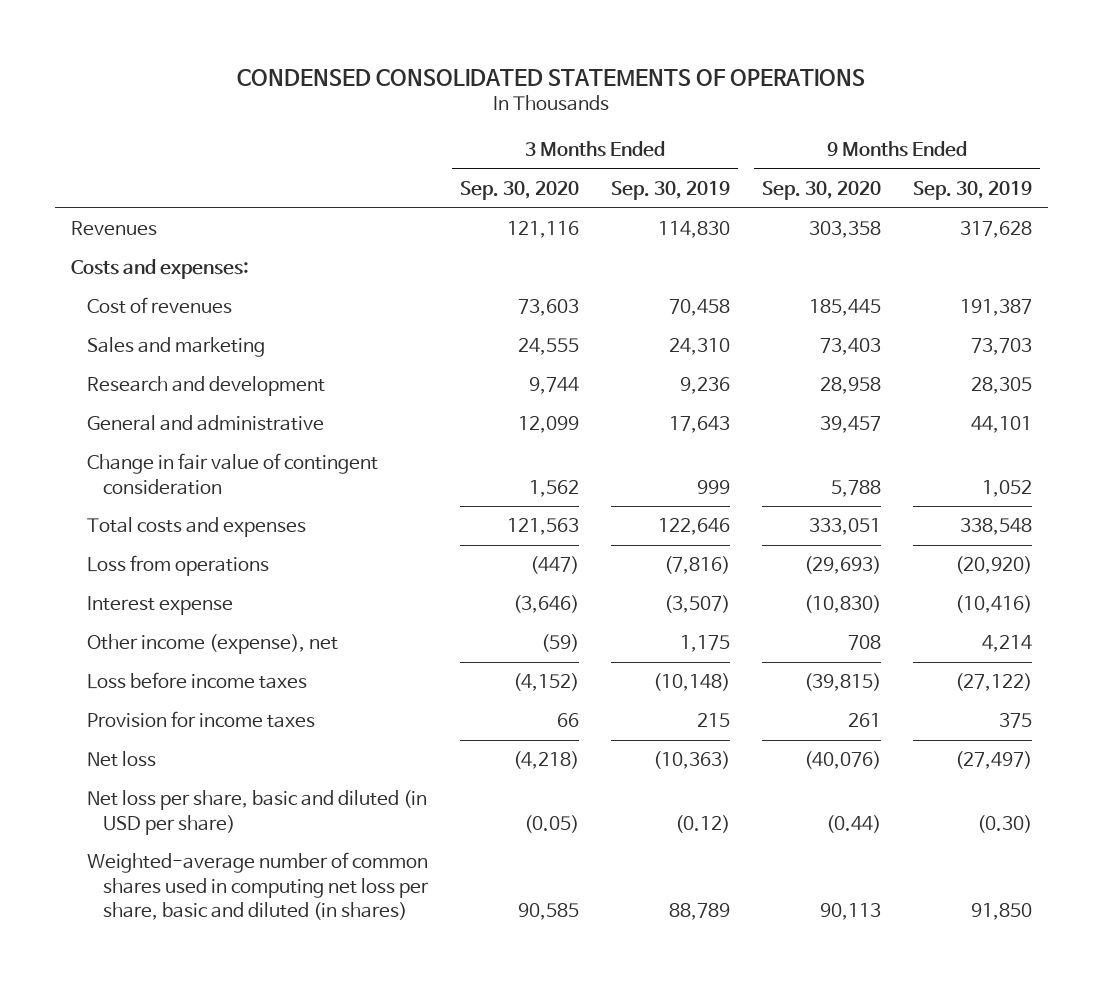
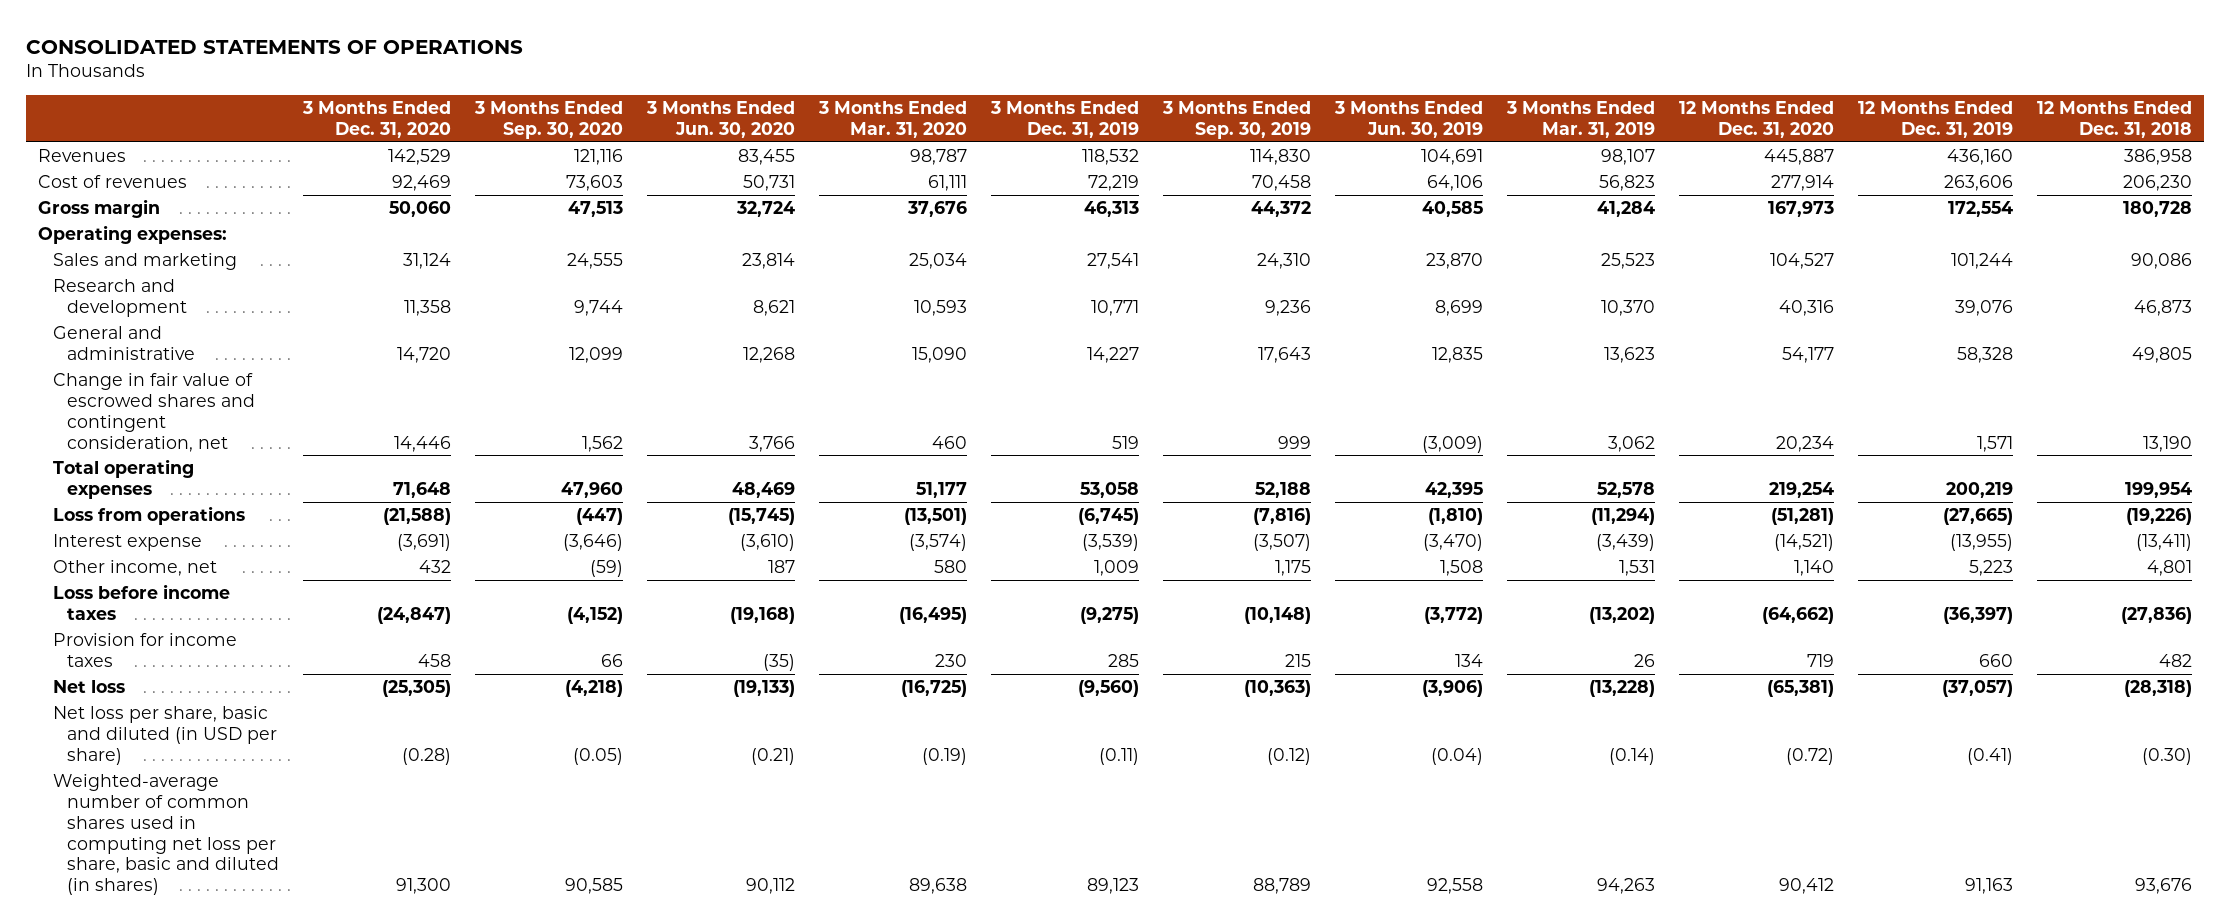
- CONDENSED CONSOLIDATED STATEMENTS OF OPERATIONS
+ CONSOLIDATED STATEMENTS OF OPERATIONS
- | 3 Months Ended Sep. 30, 2020 | 3 Months Ended Sep. 30, 2019 | 9 Months Ended Sep. 30, 2020 | 9 Months Ended Sep. 30, 2019
+ | 3 Months Ended Dec. 31, 2020 | 3 Months Ended Sep. 30, 2020 | 3 Months Ended Jun. 30, 2020 | 3 Months Ended Mar. 31, 2020 | 3 Months Ended Dec. 31, 2019 | 3 Months Ended Sep. 30, 2019 | 3 Months Ended Jun. 30, 2019 | 3 Months Ended Mar. 31, 2019 | 12 Months Ended Dec. 31, 2020 | 12 Months Ended Dec. 31, 2019 | 12 Months Ended Dec. 31, 2018
- Costs and expenses:
+ Gross margin | 50,060 | 47,513 | 32,724 | 37,676 | 46,313 | 44,372 | 40,585 | 41,284 | 167,973 | 172,554 | 180,728
+ Operating expenses:
- Change in fair value of contingent consideration | 1,562 | 999 | 5,788 | 1,052
- Total costs and expenses | 121,563 | 122,646 | 333,051 | 338,548
+ Change in fair value of escrowed shares and contingent consideration, net | 14,446 | 1,562 | 3,766 | 460 | 519 | 999 | (3,009) | 3,062 | 20,234 | 1,571 | 13,190
+ Total operating expenses | 71,648 | 47,960 | 48,469 | 51,177 | 53,058 | 52,188 | 42,395 | 52,578 | 219,254 | 200,219 | 199,954
- Other income (expense), net | (59) | 1,175 | 708 | 4,214
+ Other income, net | 432 | (59) | 187 | 580 | 1,009 | 1,175 | 1,508 | 1,531 | 1,140 | 5,223 | 4,801

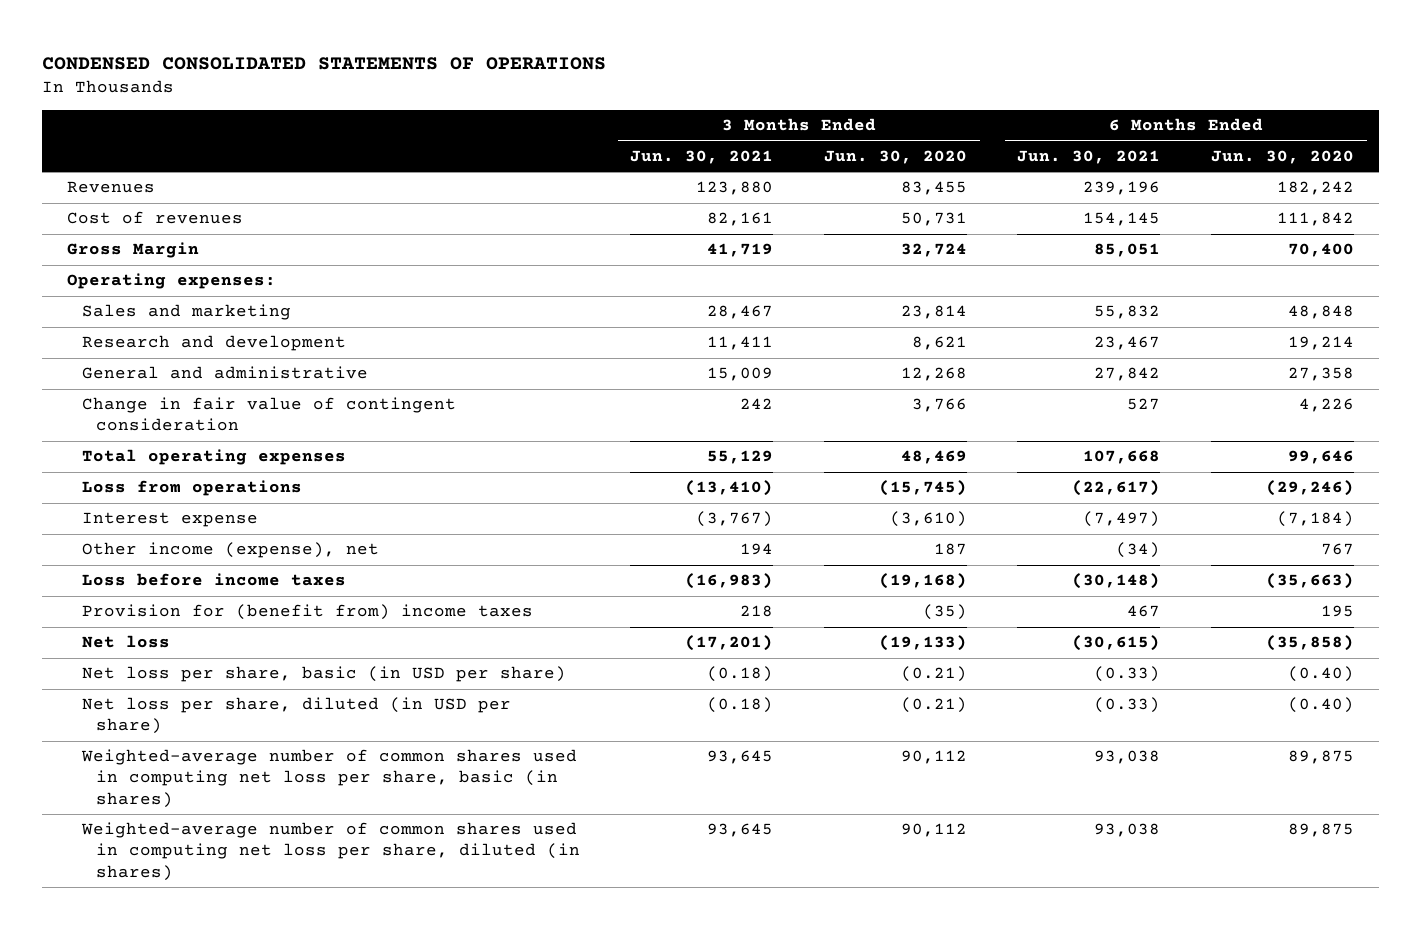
- CONSOLIDATED STATEMENTS OF OPERATIONS
+ CONDENSED CONSOLIDATED STATEMENTS OF OPERATIONS
- | 3 Months Ended Dec. 31, 2020 | 3 Months Ended Sep. 30, 2020 | 3 Months Ended Jun. 30, 2020 | 3 Months Ended Mar. 31, 2020 | 3 Months Ended Dec. 31, 2019 | 3 Months Ended Sep. 30, 2019 | 3 Months Ended Jun. 30, 2019 | 3 Months Ended Mar. 31, 2019 | 12 Months Ended Dec. 31, 2020 | 12 Months Ended Dec. 31, 2019 | 12 Months Ended Dec. 31, 2018
+ | 3 Months Ended Jun. 30, 2021 | 3 Months Ended Jun. 30, 2020 | 6 Months Ended Jun. 30, 2021 | 6 Months Ended Jun. 30, 2020
- Gross margin | 50,060 | 47,513 | 32,724 | 37,676 | 46,313 | 44,372 | 40,585 | 41,284 | 167,973 | 172,554 | 180,728
+ Gross Margin | 41,719 | 32,724 | 85,051 | 70,400
- Change in fair value of escrowed shares and contingent consideration, net | 14,446 | 1,562 | 3,766 | 460 | 519 | 999 | (3,009) | 3,062 | 20,234 | 1,571 | 13,190
+ Change in fair value of contingent consideration | 242 | 3,766 | 527 | 4,226
- Other income, net | 432 | (59) | 187 | 580 | 1,009 | 1,175 | 1,508 | 1,531 | 1,140 | 5,223 | 4,801
+ Other income (expense), net | 194 | 187 | (34) | 767
- Provision for income taxes | 458 | 66 | (35) | 230 | 285 | 215 | 134 | 26 | 719 | 660 | 482
+ Provision for (benefit from) income taxes | 218 | (35) | 467 | 195
- Net loss per share, basic and diluted (in USD per share) | (0.28) | (0.05) | (0.21) | (0.19) | (0.11) | (0.12) | (0.04) | (0.14) | (0.72) | (0.41) | (0.30)
- Weighted-average number of common shares used in computing net loss per share, basic and diluted (in shares) | 91,300 | 90,585 | 90,112 | 89,638 | 89,123 | 88,789 | 92,558 | 94,263 | 90,412 | 91,163 | 93,676
+ Net loss per share, basic (in USD per share) | (0.18) | (0.21) | (0.33) | (0.40)
+ Net loss per share, diluted (in USD per share) | (0.18) | (0.21) | (0.33) | (0.40)
+ Weighted-average number of common shares used in computing net loss per share, basic (in shares) | 93,645 | 90,112 | 93,038 | 89,875
+ Weighted-average number of common shares used in computing net loss per share, diluted (in shares) | 93,645 | 90,112 | 93,038 | 89,875

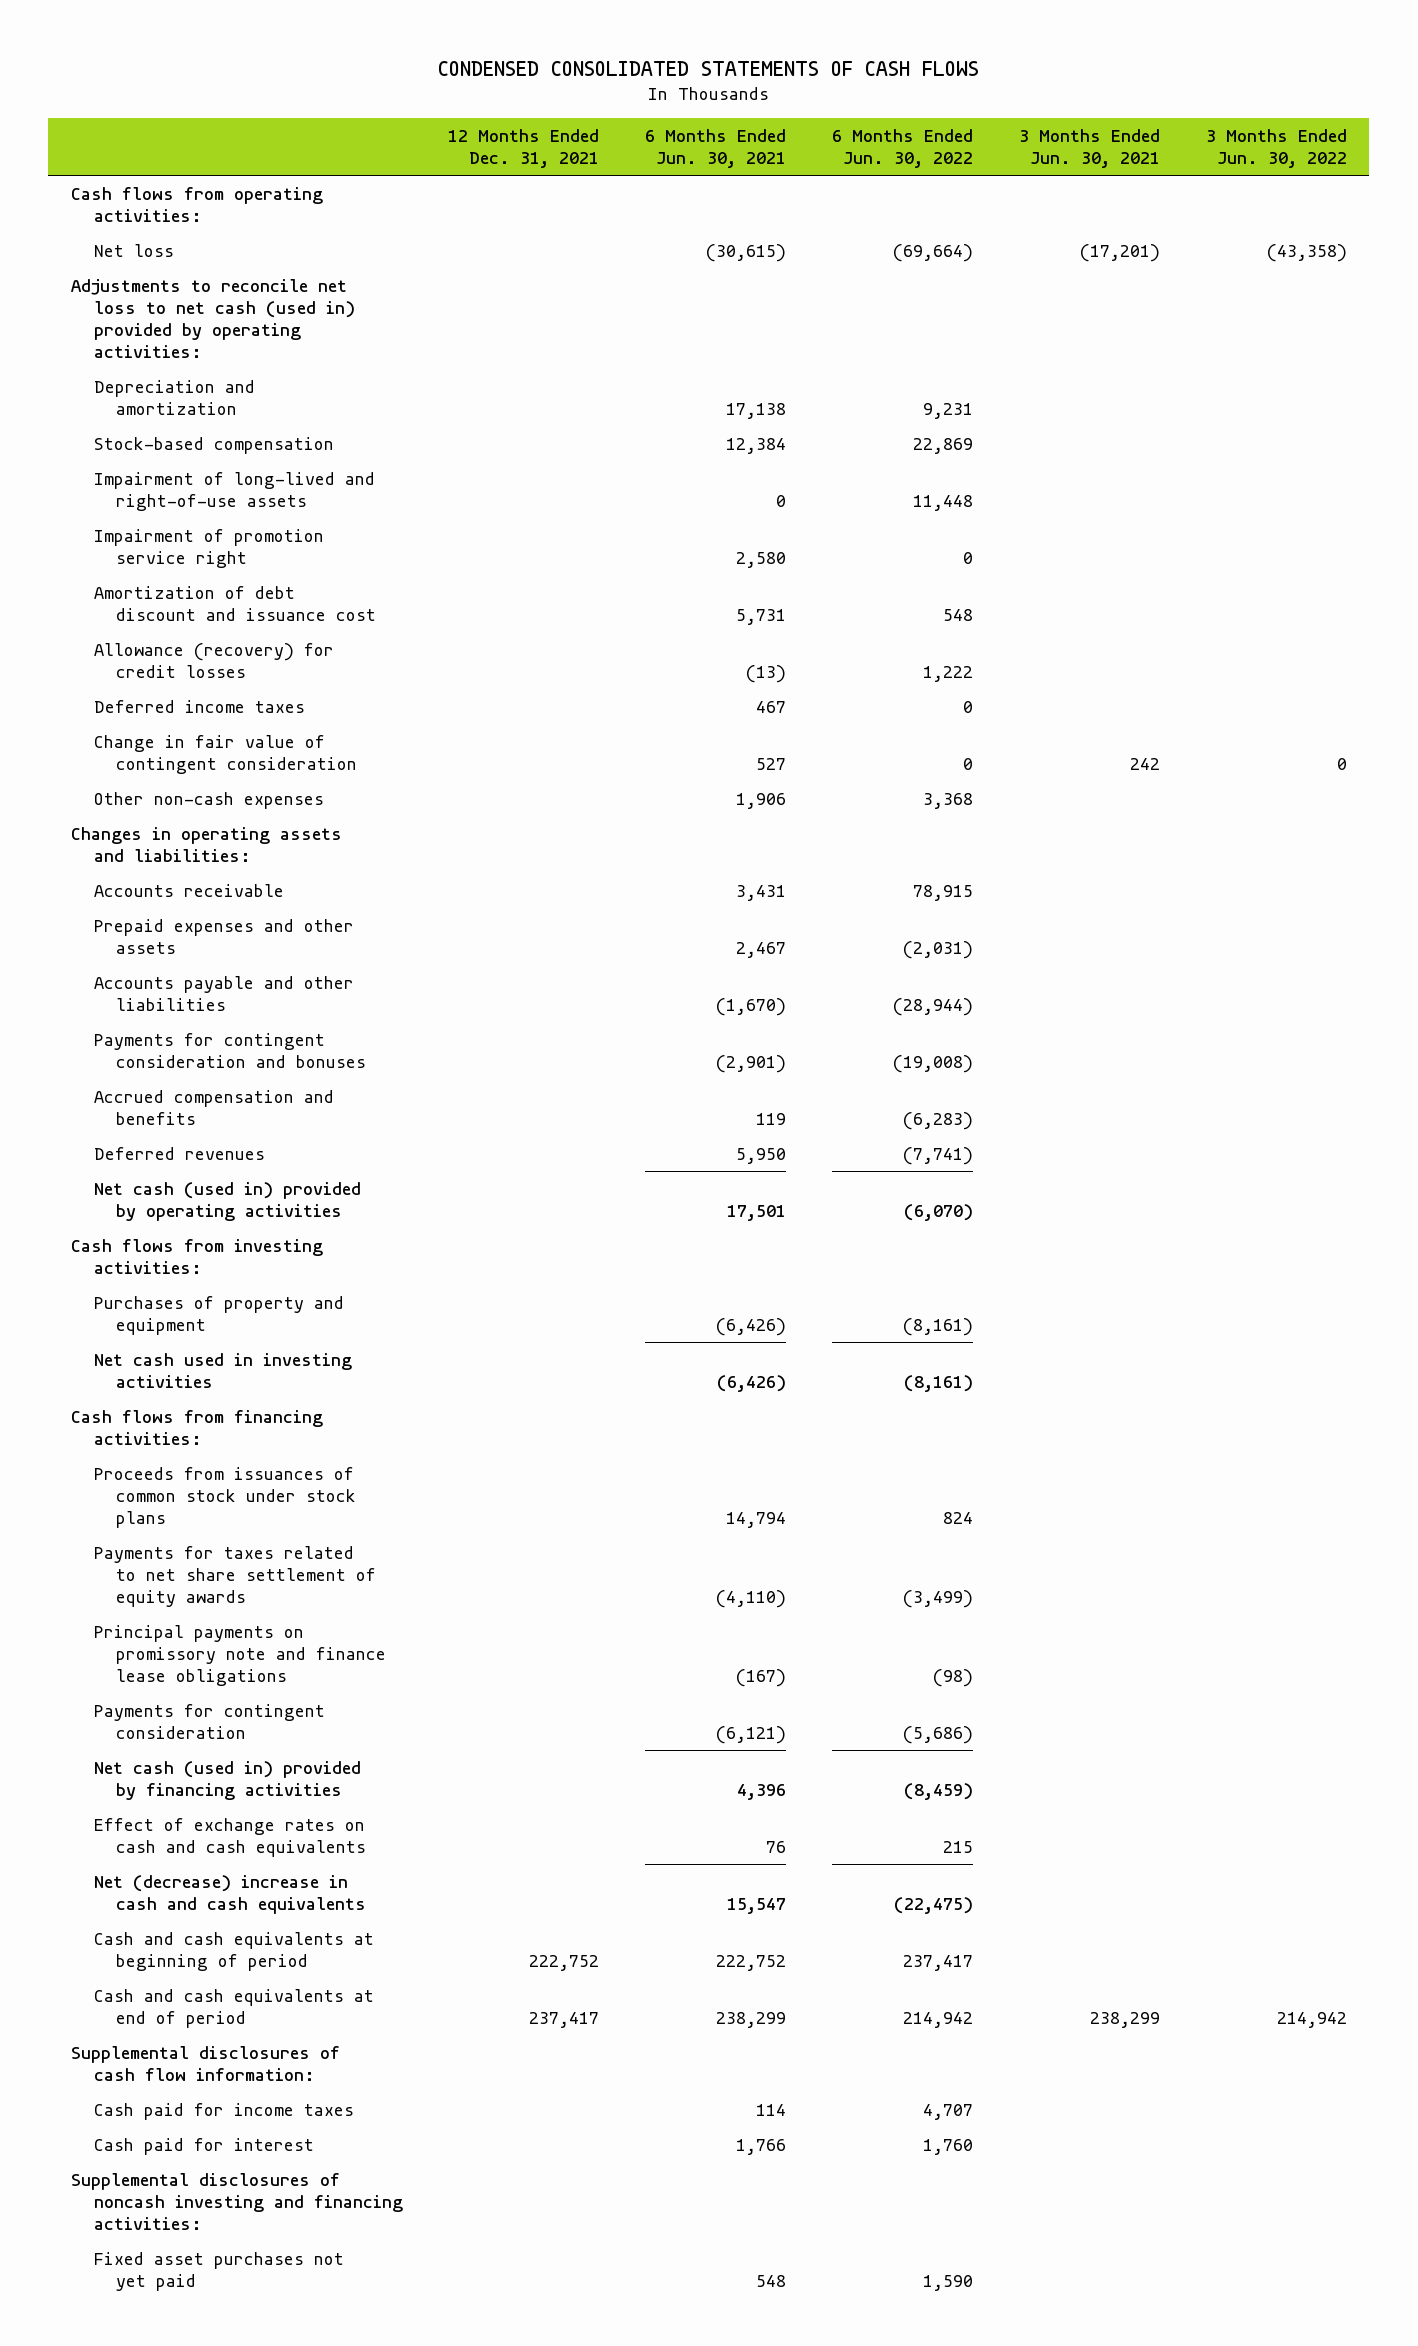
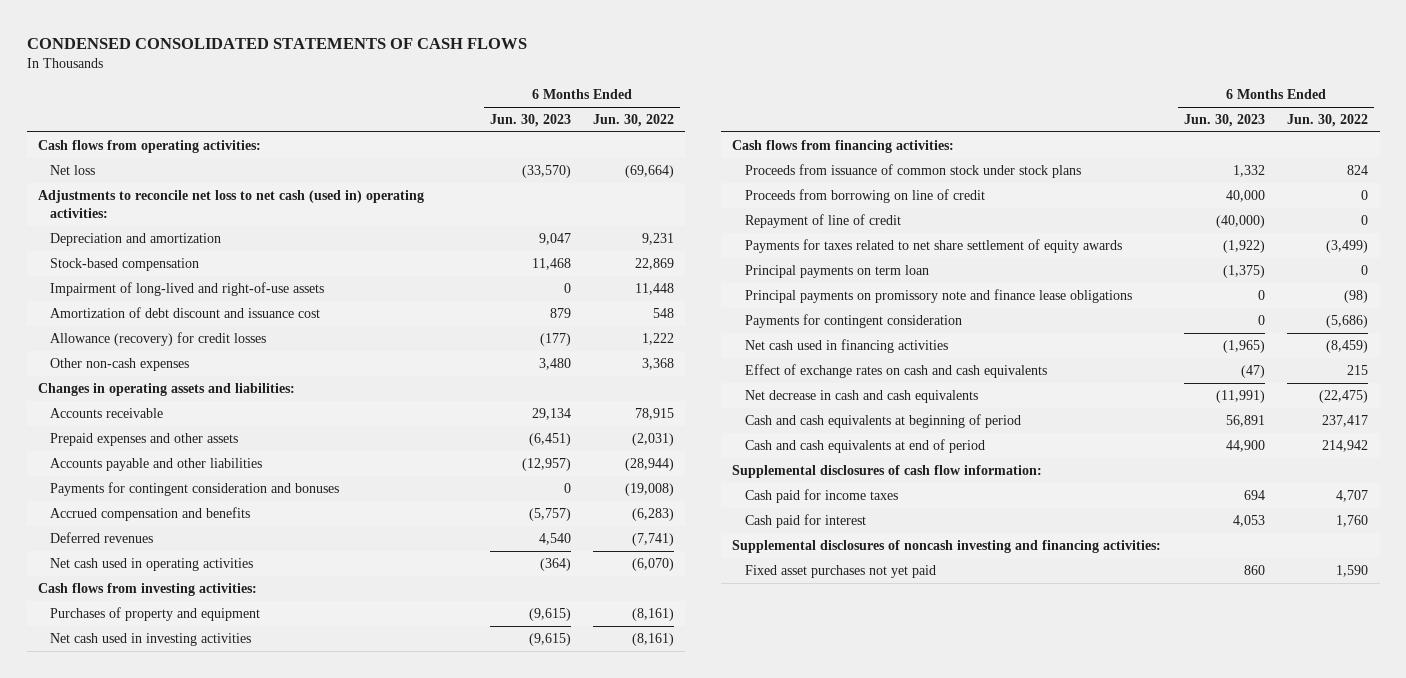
- | 12 Months Ended Dec. 31, 2021 | 6 Months Ended Jun. 30, 2021 | 6 Months Ended Jun. 30, 2022 | 3 Months Ended Jun. 30, 2021 | 3 Months Ended Jun. 30, 2022
+ | 6 Months Ended Jun. 30, 2023 | 6 Months Ended Jun. 30, 2022
- Adjustments to reconcile net loss to net cash (used in) provided by operating activities:
+ Adjustments to reconcile net loss to net cash (used in) operating activities:
- Impairment of promotion service right | | 2,580 | 0 | |
- Deferred income taxes | | 467 | 0 | |
- Change in fair value of contingent consideration | | 527 | 0 | 242 | 0
- Net cash (used in) provided by operating activities | | 17,501 | (6,070) | |
+ Net cash used in operating activities | (364) | (6,070)
- Proceeds from issuances of common stock under stock plans | | 14,794 | 824 | |
+ Proceeds from issuance of common stock under stock plans | 1,332 | 824
+ Proceeds from borrowing on line of credit | 40,000 | 0
+ Repayment of line of credit | (40,000) | 0
+ Principal payments on term loan | (1,375) | 0
- Net cash (used in) provided by financing activities | | 4,396 | (8,459) | |
+ Net cash used in financing activities | (1,965) | (8,459)
- Net (decrease) increase in cash and cash equivalents | | 15,547 | (22,475) | |
+ Net decrease in cash and cash equivalents | (11,991) | (22,475)

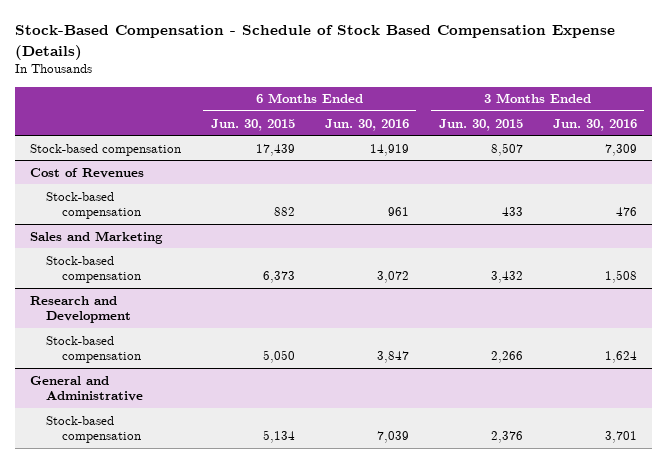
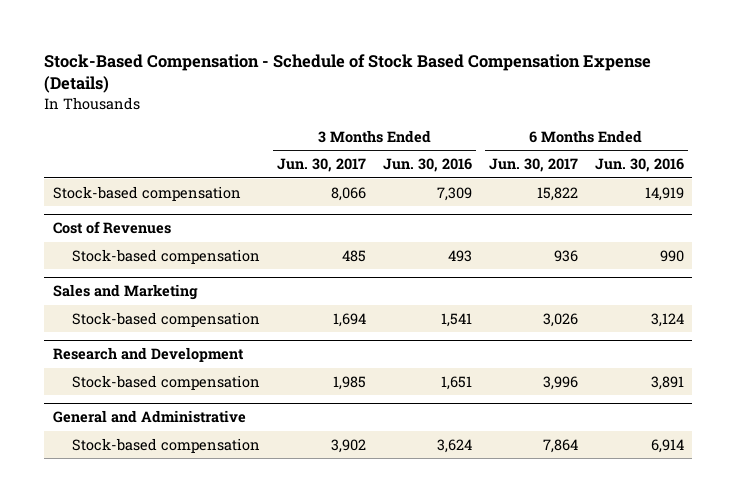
- | 6 Months Ended Jun. 30, 2015 | 6 Months Ended Jun. 30, 2016 | 3 Months Ended Jun. 30, 2015 | 3 Months Ended Jun. 30, 2016
+ | 3 Months Ended Jun. 30, 2017 | 3 Months Ended Jun. 30, 2016 | 6 Months Ended Jun. 30, 2017 | 6 Months Ended Jun. 30, 2016
@ Cost of Revenues
- Stock-based compensation | 882 | 961 | 433 | 476
+ Stock-based compensation | 485 | 493 | 936 | 990
@ Sales and Marketing
- Stock-based compensation | 6,373 | 3,072 | 3,432 | 1,508
+ Stock-based compensation | 1,694 | 1,541 | 3,026 | 3,124
@ Research and Development
- Stock-based compensation | 5,050 | 3,847 | 2,266 | 1,624
+ Stock-based compensation | 1,985 | 1,651 | 3,996 | 3,891
@ General and Administrative
- Stock-based compensation | 5,134 | 7,039 | 2,376 | 3,701
+ Stock-based compensation | 3,902 | 3,624 | 7,864 | 6,914

